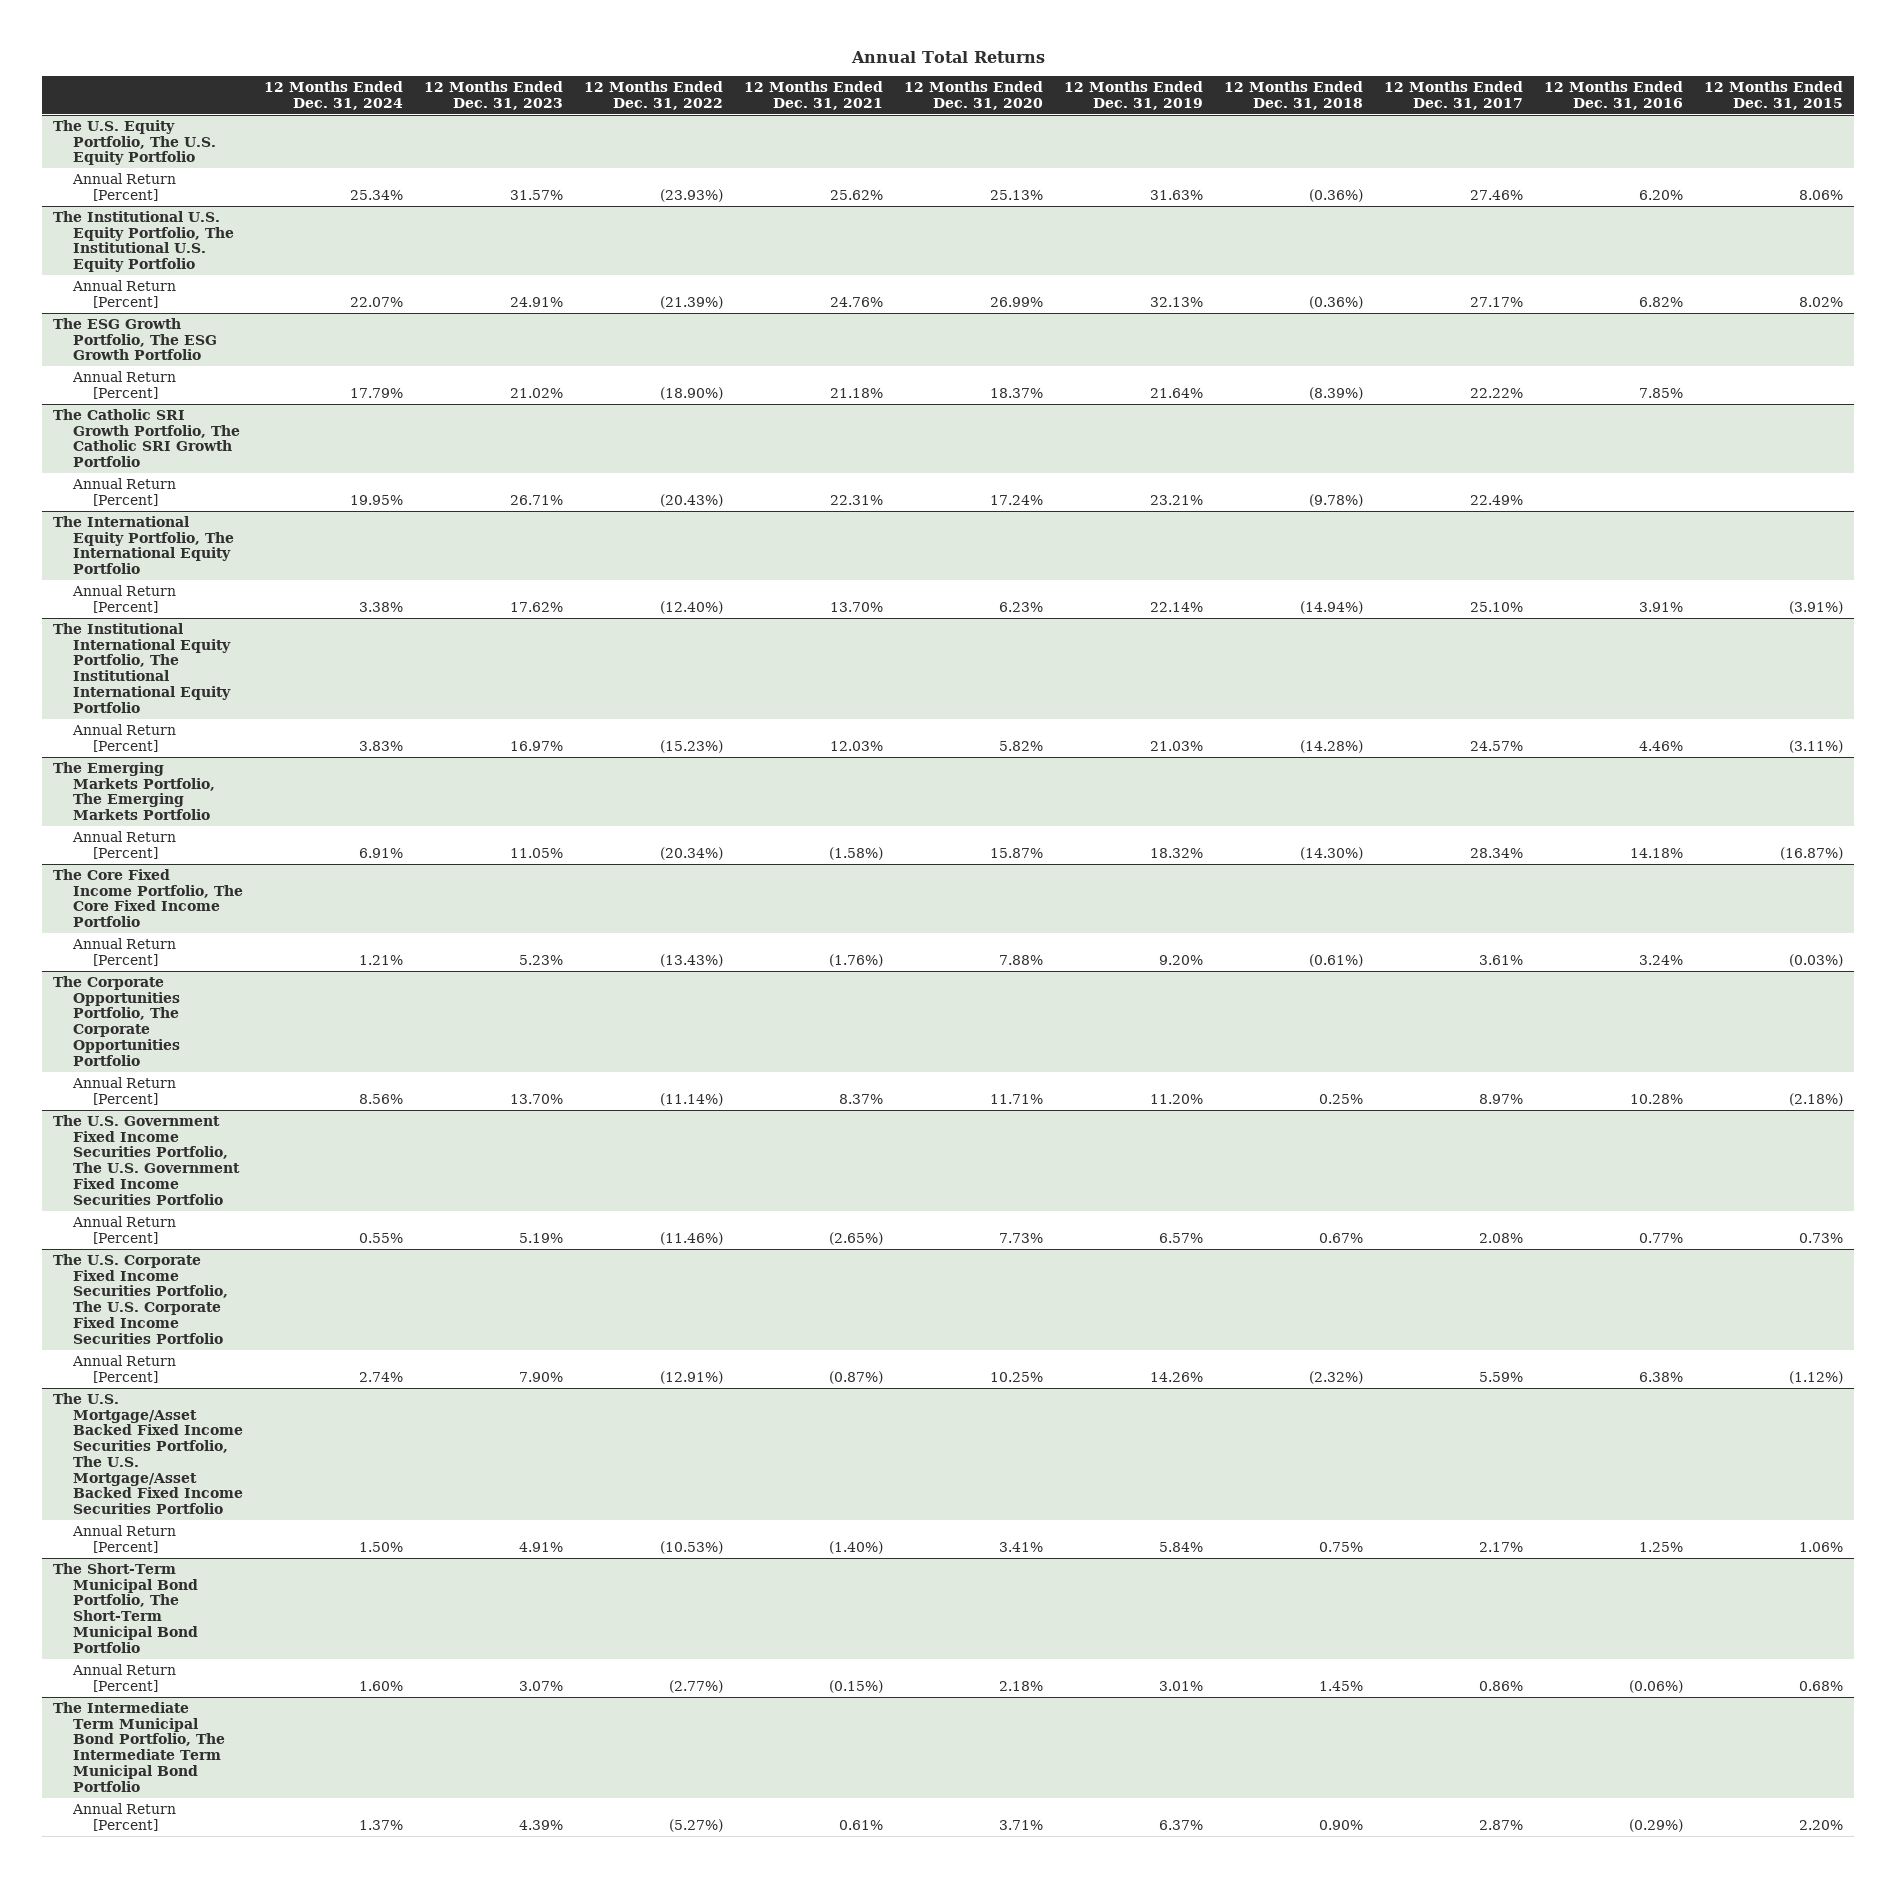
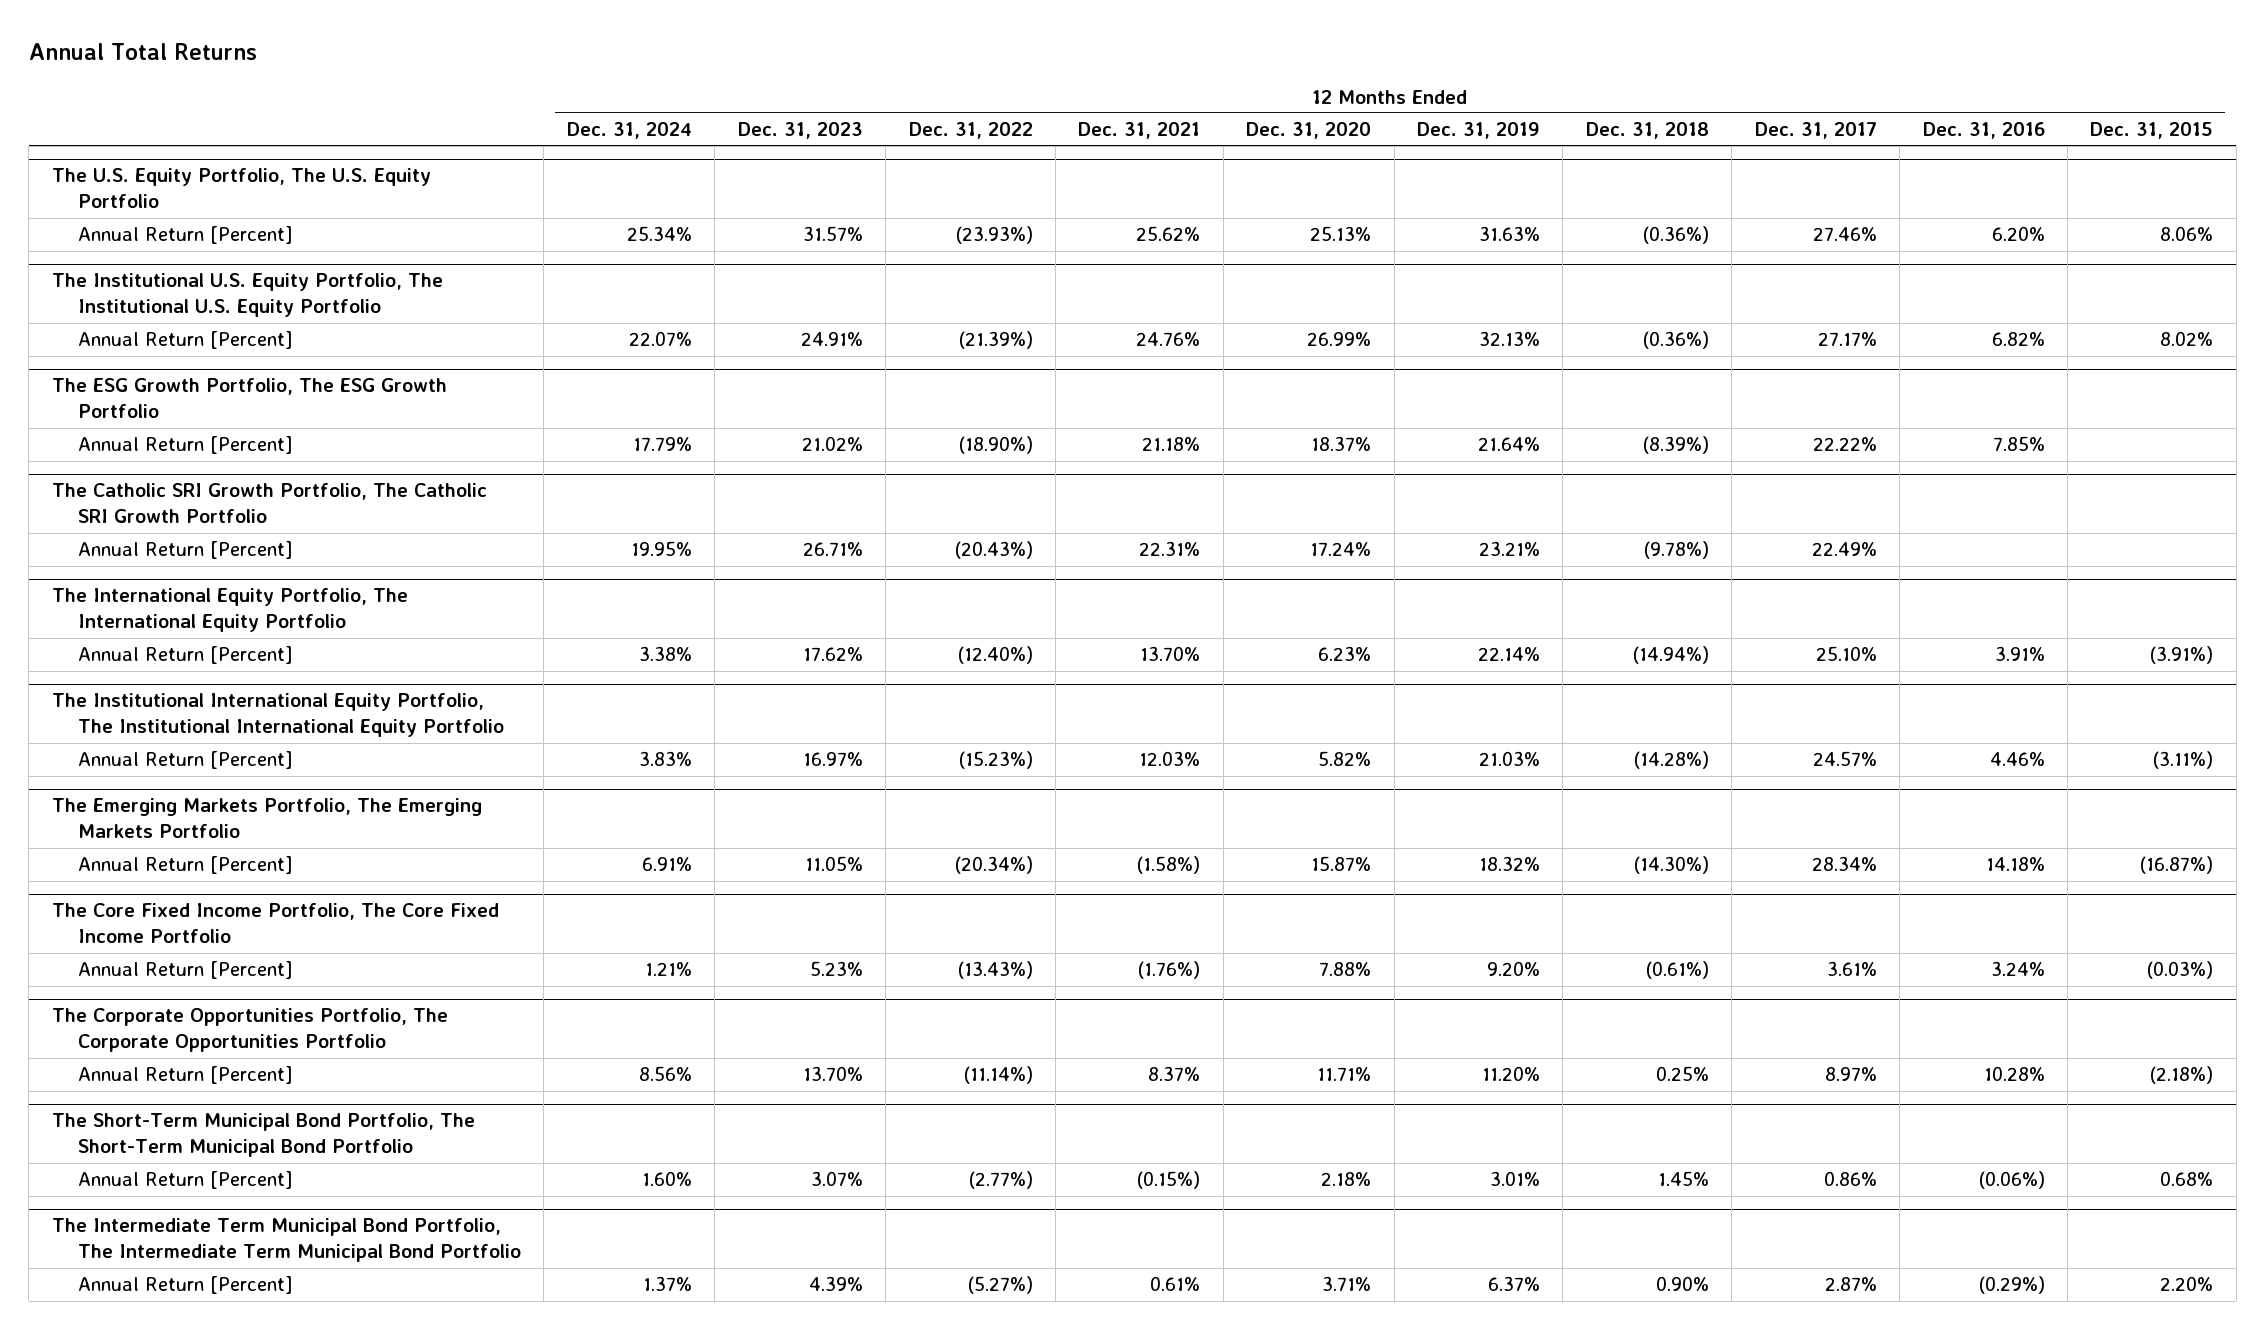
- The U.S. Government Fixed Income Securities Portfolio, The U.S. Government Fixed Income Securities Portfolio
- Annual Return [Percent] | 0.55% | 5.19% | (11.46%) | (2.65%) | 7.73% | 6.57% | 0.67% | 2.08% | 0.77% | 0.73%
- The U.S. Corporate Fixed Income Securities Portfolio, The U.S. Corporate Fixed Income Securities Portfolio
- Annual Return [Percent] | 2.74% | 7.90% | (12.91%) | (0.87%) | 10.25% | 14.26% | (2.32%) | 5.59% | 6.38% | (1.12%)
- The U.S. Mortgage/Asset Backed Fixed Income Securities Portfolio, The U.S. Mortgage/Asset Backed Fixed Income Securities Portfolio
- Annual Return [Percent] | 1.50% | 4.91% | (10.53%) | (1.40%) | 3.41% | 5.84% | 0.75% | 2.17% | 1.25% | 1.06%

